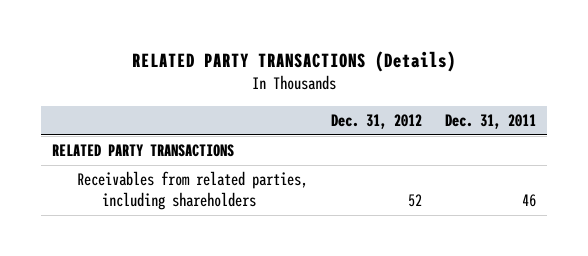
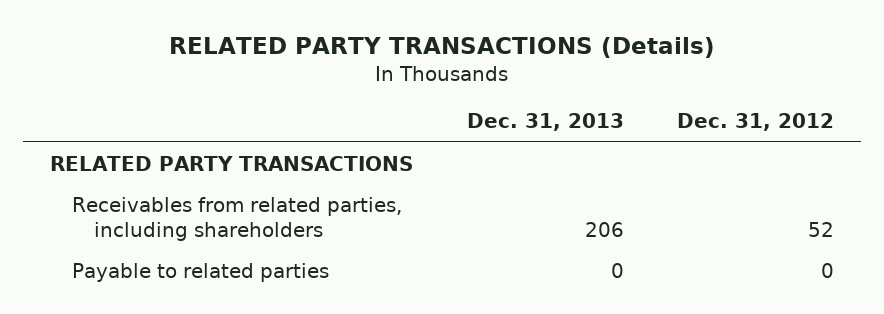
- | Dec. 31, 2012 | Dec. 31, 2011
+ | Dec. 31, 2013 | Dec. 31, 2012
+ Payable to related parties | 0 | 0

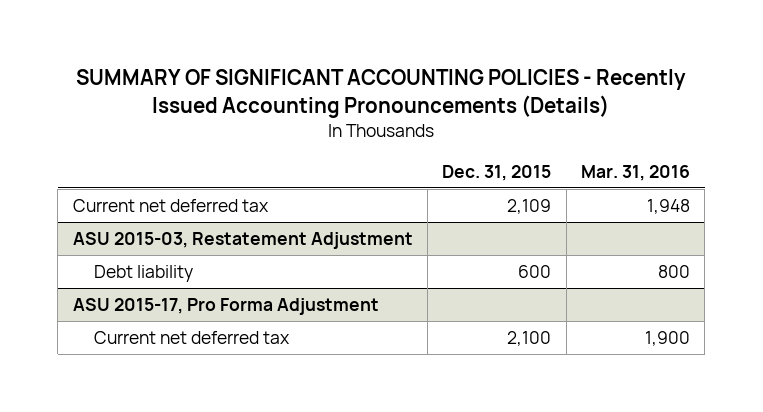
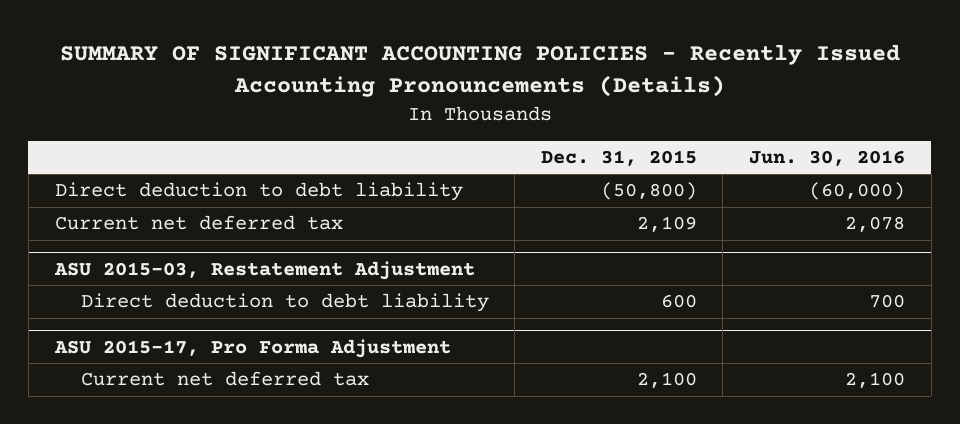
- | Dec. 31, 2015 | Mar. 31, 2016
+ | Dec. 31, 2015 | Jun. 30, 2016
+ Direct deduction to debt liability | (50,800) | (60,000)
@ ASU 2015-03, Restatement Adjustment
- Debt liability | 600 | 800
+ Direct deduction to debt liability | 600 | 700

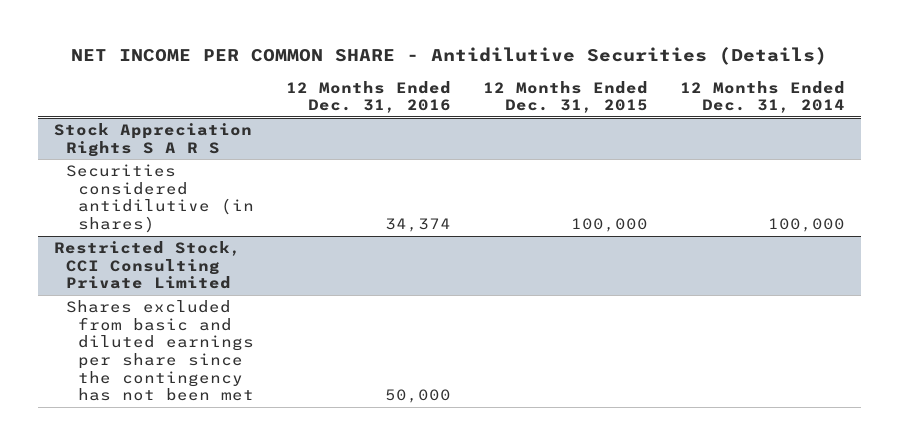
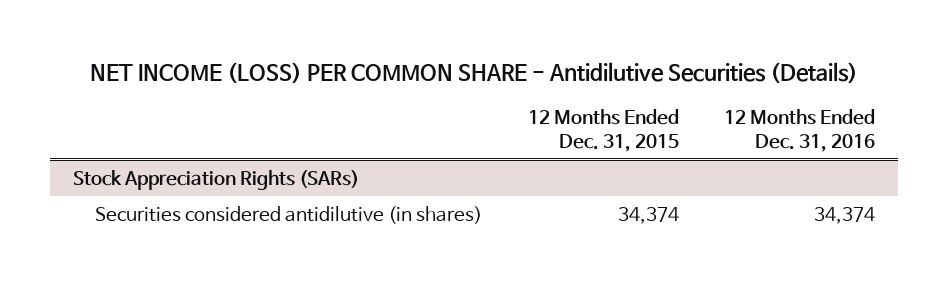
- NET INCOME PER COMMON SHARE - Antidilutive Securities (Details)
+ NET INCOME (LOSS) PER COMMON SHARE - Antidilutive Securities (Details)
- | 12 Months Ended Dec. 31, 2016 | 12 Months Ended Dec. 31, 2015 | 12 Months Ended Dec. 31, 2014
+ | 12 Months Ended Dec. 31, 2015 | 12 Months Ended Dec. 31, 2016
- Stock Appreciation Rights S A R S
- Securities considered antidilutive (in shares) | 34,374 | 100,000 | 100,000
- Restricted Stock, CCI Consulting Private Limited
- Shares excluded from basic and diluted earnings per share since the contingency has not been met | 50,000 | |
+ Stock Appreciation Rights (SARs)
+ Securities considered antidilutive (in shares) | 34,374 | 34,374

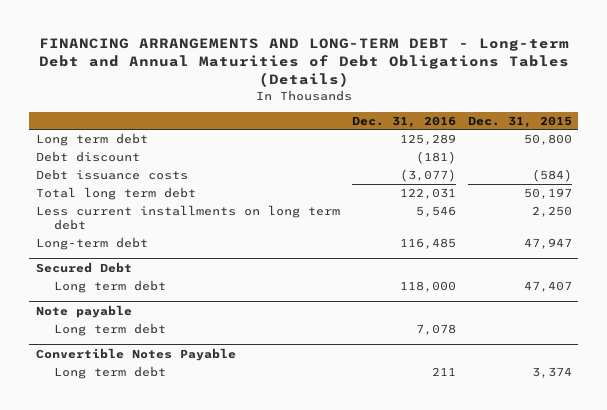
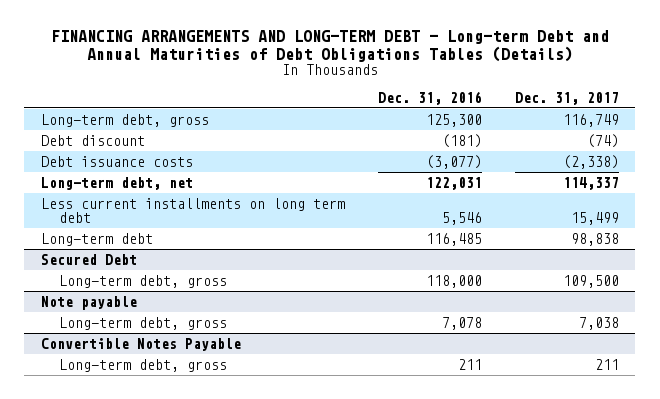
- | Dec. 31, 2016 | Dec. 31, 2015
+ | Dec. 31, 2016 | Dec. 31, 2017
- Long term debt | 125,289 | 50,800
+ Long-term debt, gross | 125,300 | 116,749
- Total long term debt | 122,031 | 50,197
+ Long-term debt, net | 122,031 | 114,337
@ Secured Debt
- Long term debt | 118,000 | 47,407
+ Long-term debt, gross | 118,000 | 109,500
@ Note payable
- Long term debt | 7,078 |
+ Long-term debt, gross | 7,078 | 7,038
@ Convertible Notes Payable
- Long term debt | 211 | 3,374
+ Long-term debt, gross | 211 | 211

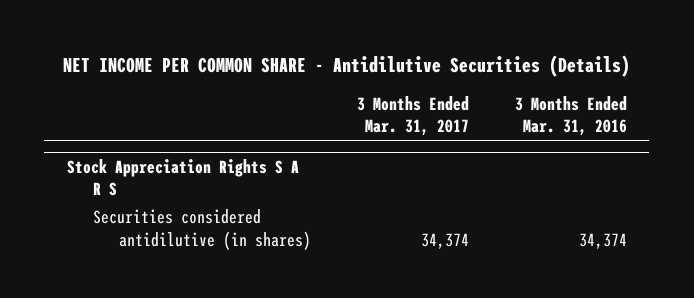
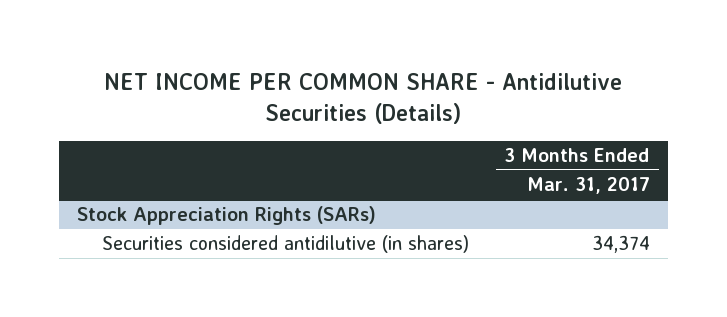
- | 3 Months Ended Mar. 31, 2017 | 3 Months Ended Mar. 31, 2016
+ | 3 Months Ended Mar. 31, 2017
- Stock Appreciation Rights S A R S
+ Stock Appreciation Rights (SARs)

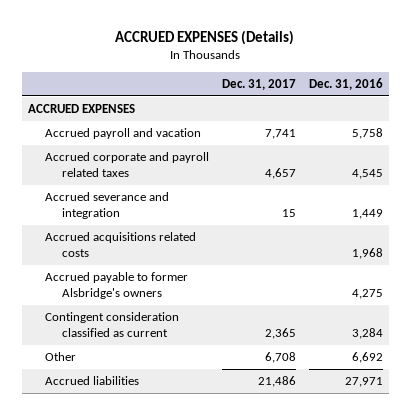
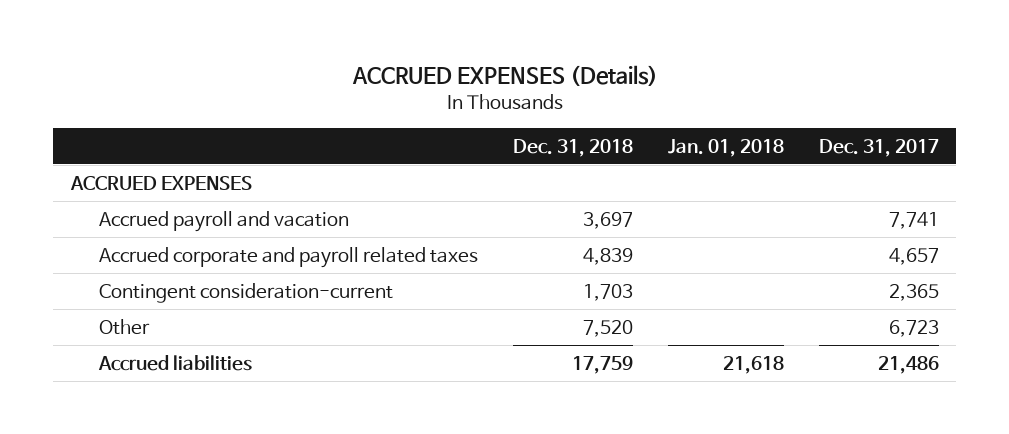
- | Dec. 31, 2017 | Dec. 31, 2016
+ | Dec. 31, 2018 | Jan. 01, 2018 | Dec. 31, 2017
- Accrued severance and integration | 15 | 1,449
- Accrued acquisitions related costs | | 1,968
- Accrued payable to former Alsbridge's owners | | 4,275
- Contingent consideration classified as current | 2,365 | 3,284
- Other | 6,708 | 6,692
+ Contingent consideration-current | 1,703 | | 2,365
+ Other | 7,520 | | 6,723

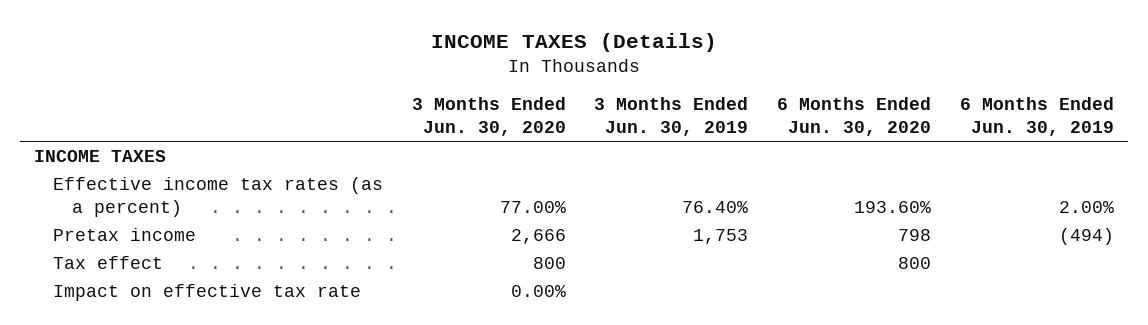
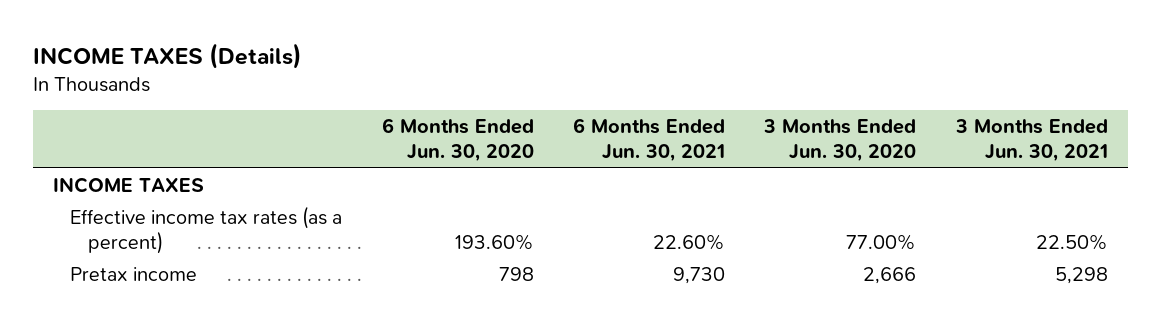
- | 3 Months Ended Jun. 30, 2020 | 3 Months Ended Jun. 30, 2019 | 6 Months Ended Jun. 30, 2020 | 6 Months Ended Jun. 30, 2019
+ | 6 Months Ended Jun. 30, 2020 | 6 Months Ended Jun. 30, 2021 | 3 Months Ended Jun. 30, 2020 | 3 Months Ended Jun. 30, 2021
- Tax effect | 800 | | 800 |
- Impact on effective tax rate | 0.00% | | |

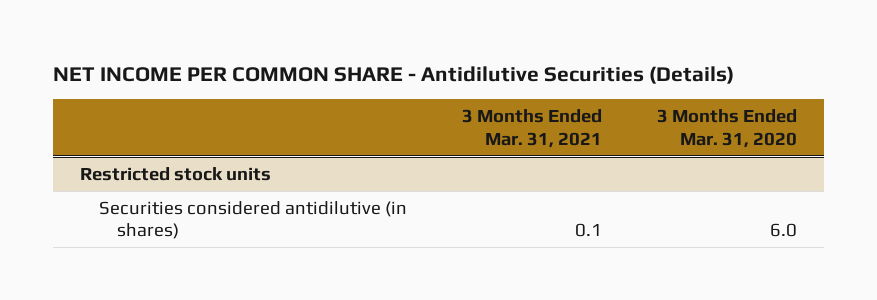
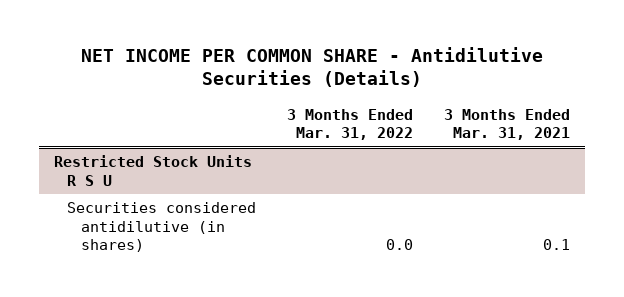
- | 3 Months Ended Mar. 31, 2021 | 3 Months Ended Mar. 31, 2020
+ | 3 Months Ended Mar. 31, 2022 | 3 Months Ended Mar. 31, 2021
- Restricted stock units
+ Restricted Stock Units R S U

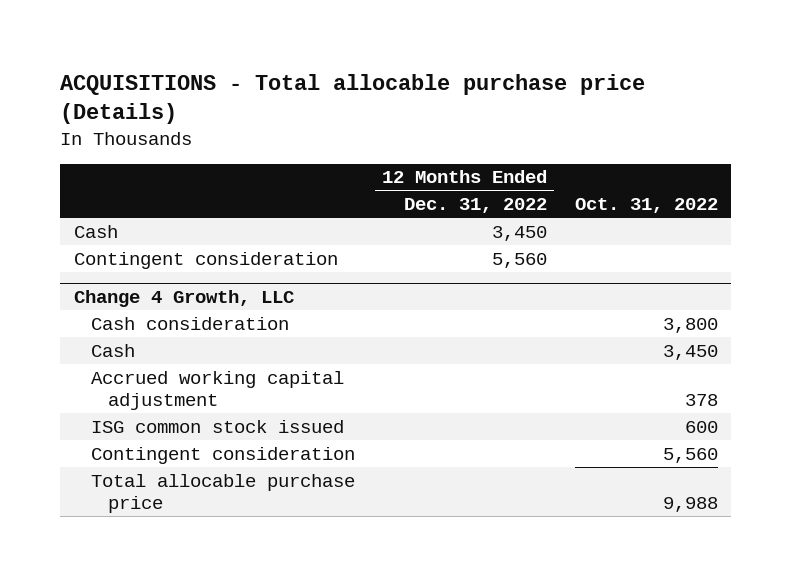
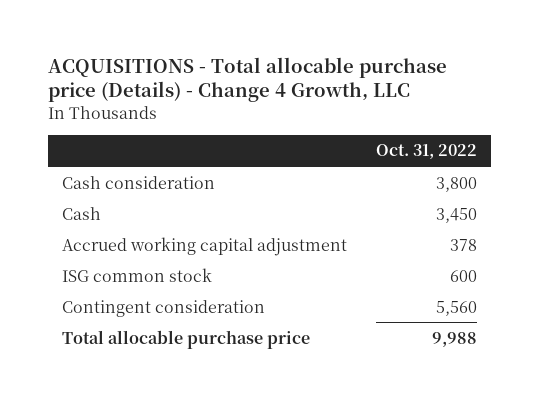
- ACQUISITIONS - Total allocable purchase price (Details)
+ ACQUISITIONS - Total allocable purchase price (Details) - Change 4 Growth, LLC
- | 12 Months Ended Dec. 31, 2022 | Oct. 31, 2022
+ | Oct. 31, 2022
- Cash | 3,450 |
- Contingent consideration | 5,560 |
- Change 4 Growth, LLC
- ISG common stock issued | | 600
+ ISG common stock | 600

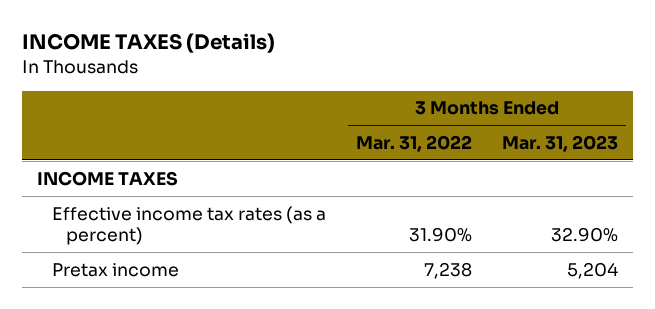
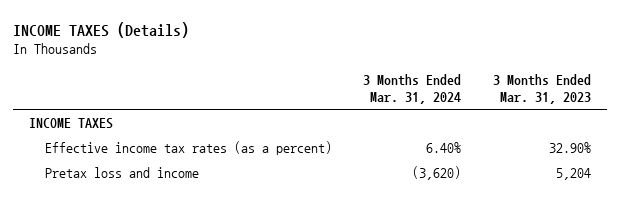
- | 3 Months Ended Mar. 31, 2022 | 3 Months Ended Mar. 31, 2023
+ | 3 Months Ended Mar. 31, 2024 | 3 Months Ended Mar. 31, 2023
- Pretax income | 7,238 | 5,204
+ Pretax loss and income | (3,620) | 5,204

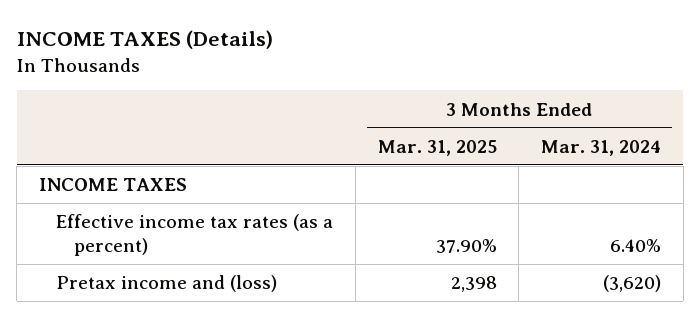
- | 3 Months Ended Mar. 31, 2024 | 3 Months Ended Mar. 31, 2023
+ | 3 Months Ended Mar. 31, 2025 | 3 Months Ended Mar. 31, 2024
- Pretax loss and income | (3,620) | 5,204
+ Pretax income and (loss) | 2,398 | (3,620)

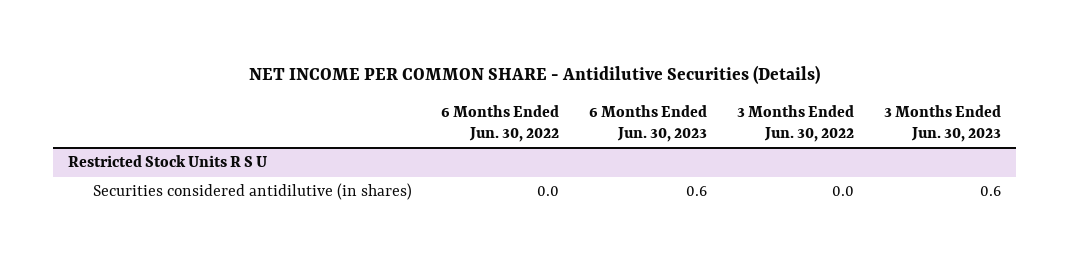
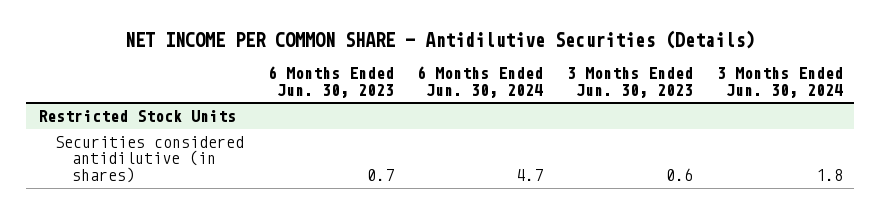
- | 6 Months Ended Jun. 30, 2022 | 6 Months Ended Jun. 30, 2023 | 3 Months Ended Jun. 30, 2022 | 3 Months Ended Jun. 30, 2023
+ | 6 Months Ended Jun. 30, 2023 | 6 Months Ended Jun. 30, 2024 | 3 Months Ended Jun. 30, 2023 | 3 Months Ended Jun. 30, 2024
- Restricted Stock Units R S U
- Securities considered antidilutive (in shares) | 0.0 | 0.6 | 0.0 | 0.6
+ Restricted Stock Units
+ Securities considered antidilutive (in shares) | 0.7 | 4.7 | 0.6 | 1.8

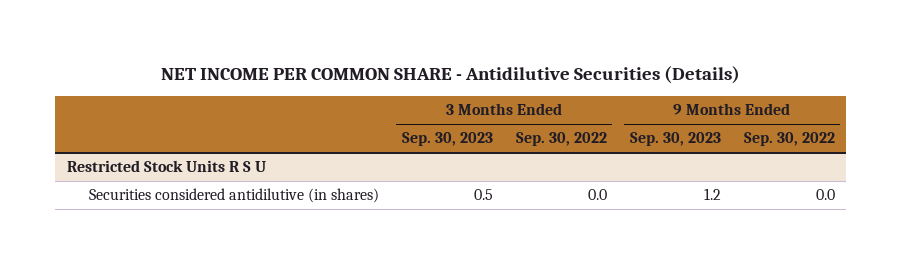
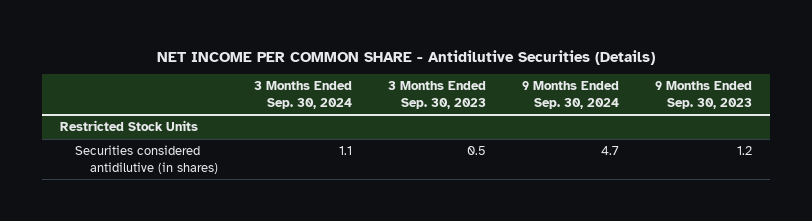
- | 3 Months Ended Sep. 30, 2023 | 3 Months Ended Sep. 30, 2022 | 9 Months Ended Sep. 30, 2023 | 9 Months Ended Sep. 30, 2022
+ | 3 Months Ended Sep. 30, 2024 | 3 Months Ended Sep. 30, 2023 | 9 Months Ended Sep. 30, 2024 | 9 Months Ended Sep. 30, 2023
- Restricted Stock Units R S U
+ Restricted Stock Units

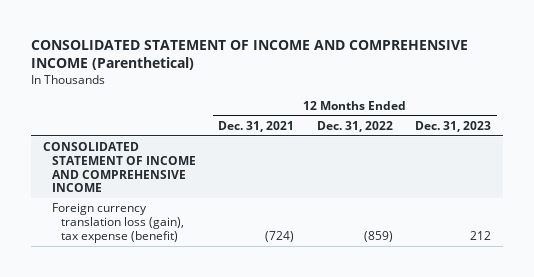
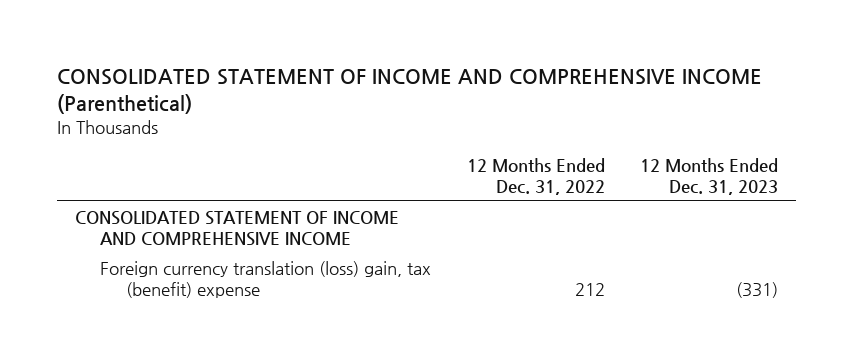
- | 12 Months Ended Dec. 31, 2021 | 12 Months Ended Dec. 31, 2022 | 12 Months Ended Dec. 31, 2023
+ | 12 Months Ended Dec. 31, 2022 | 12 Months Ended Dec. 31, 2023
- Foreign currency translation loss (gain), tax expense (benefit) | (724) | (859) | 212
+ Foreign currency translation (loss) gain, tax (benefit) expense | 212 | (331)

